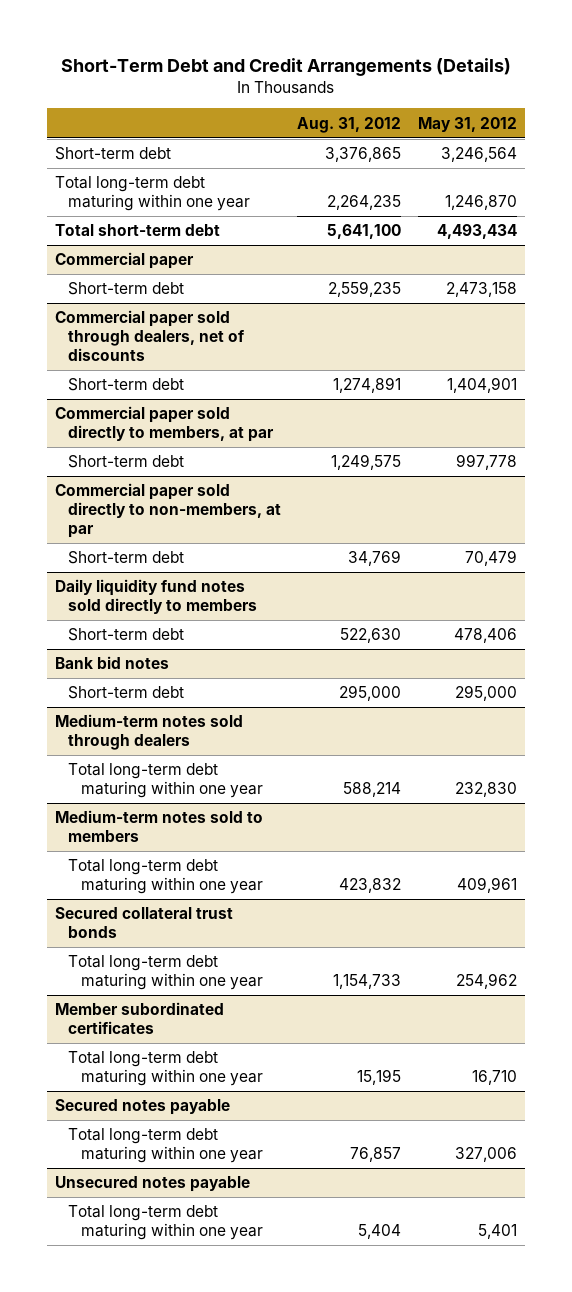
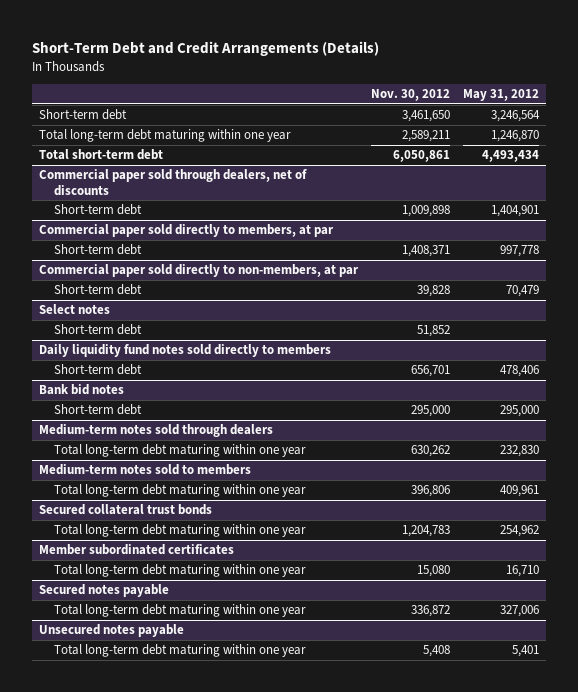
- | Aug. 31, 2012 | May 31, 2012
+ | Nov. 30, 2012 | May 31, 2012
- Commercial paper
- Short-term debt | 2,559,235 | 2,473,158
+ Select notes
+ Short-term debt | 51,852 |

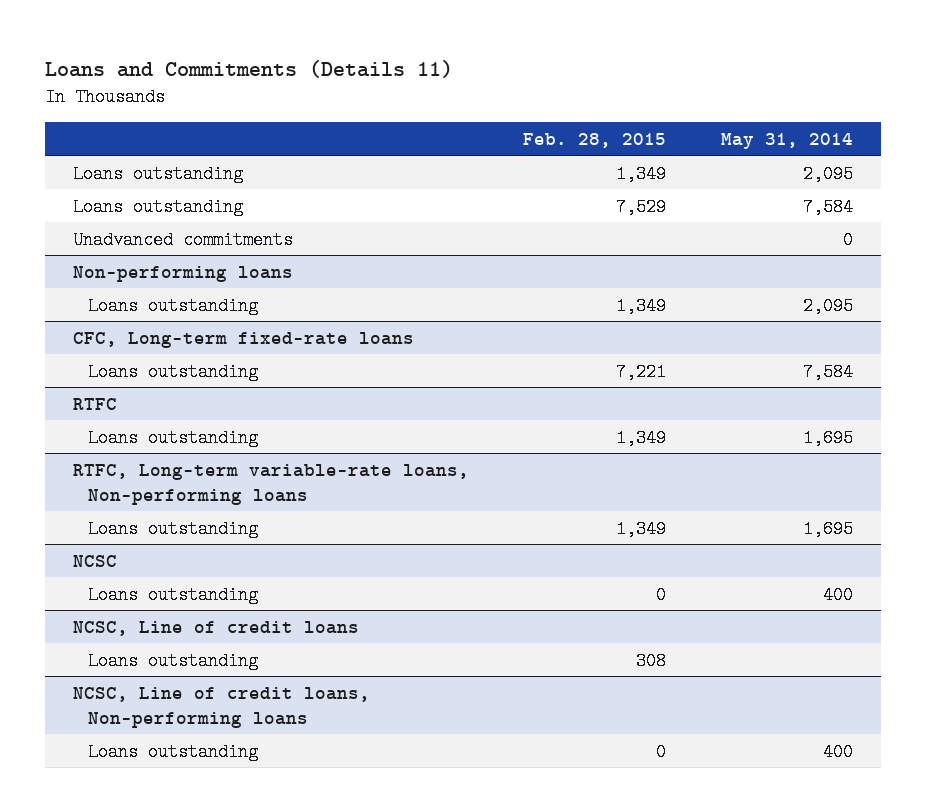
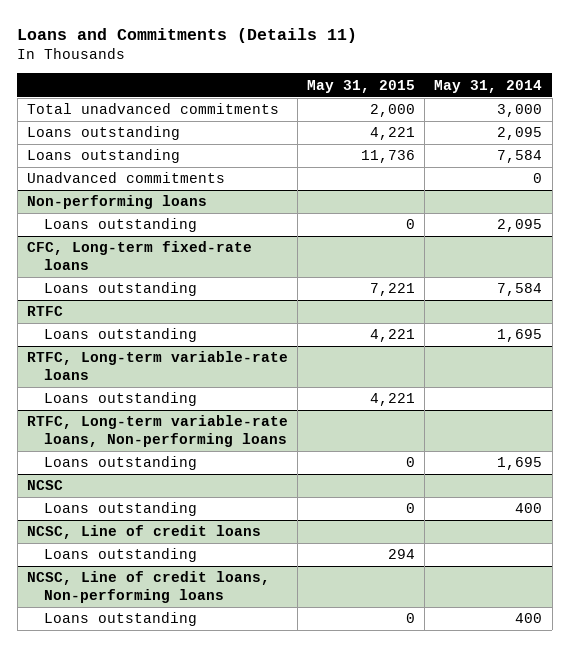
- | Feb. 28, 2015 | May 31, 2014
+ | May 31, 2015 | May 31, 2014
+ Total unadvanced commitments | 2,000 | 3,000
+ RTFC, Long-term variable-rate loans
+ Loans outstanding | 4,221 |

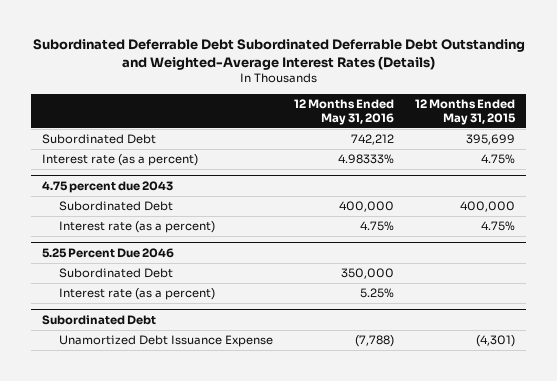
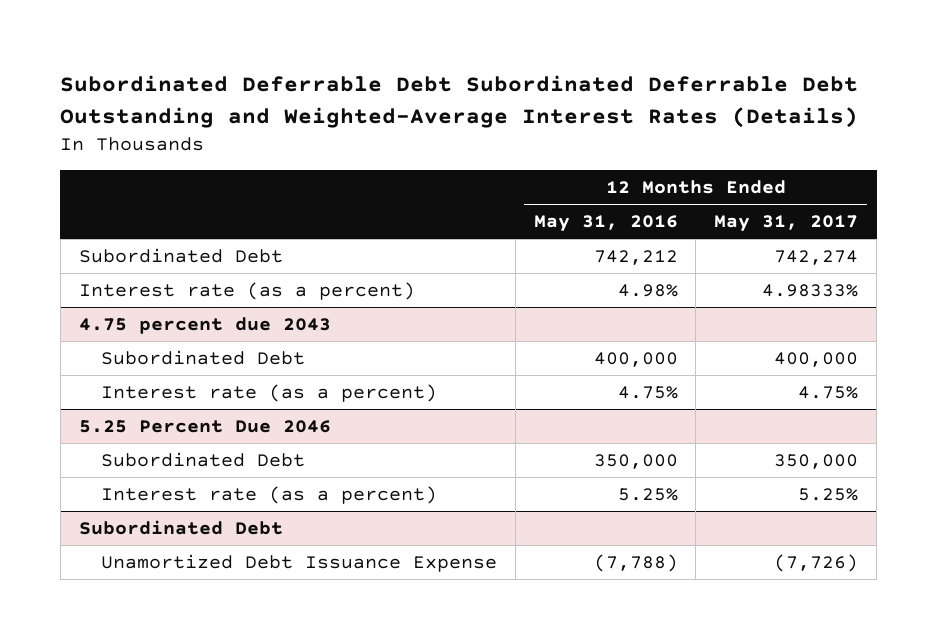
- | 12 Months Ended May 31, 2016 | 12 Months Ended May 31, 2015
+ | 12 Months Ended May 31, 2016 | 12 Months Ended May 31, 2017
- Interest rate (as a percent) | 4.98333% | 4.75%
+ Interest rate (as a percent) | 4.98% | 4.98333%

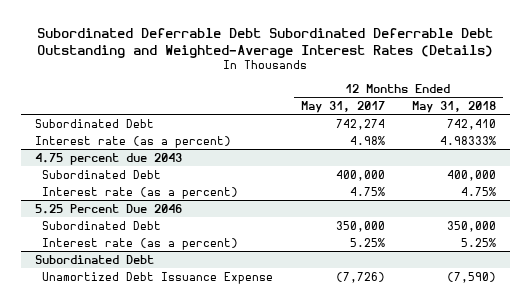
- | 12 Months Ended May 31, 2016 | 12 Months Ended May 31, 2017
+ | 12 Months Ended May 31, 2017 | 12 Months Ended May 31, 2018
- Interest rate (as a percent) | 4.98% | 4.98333%
+ Interest rate (as a percent) | 4.98% | 4.98333%

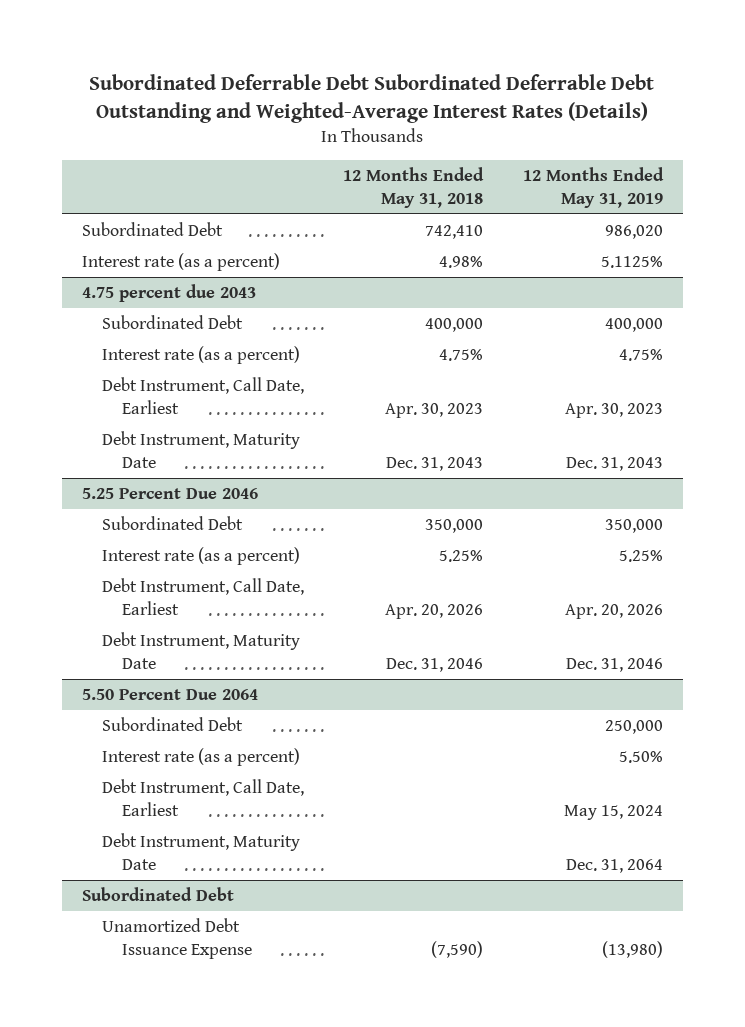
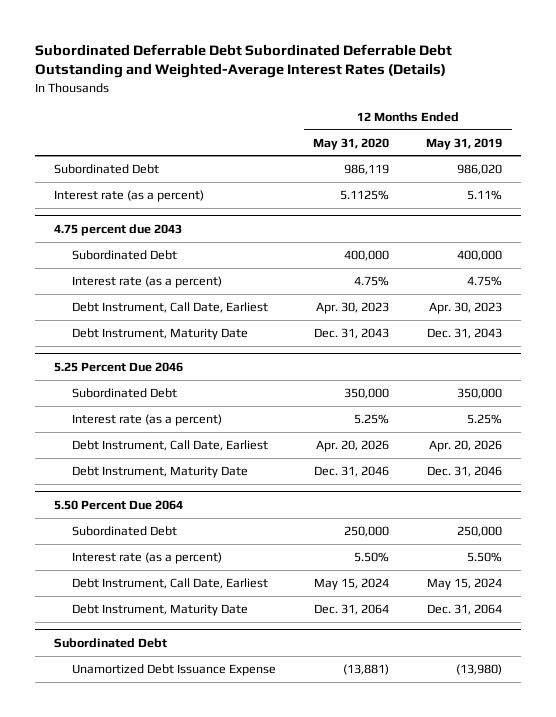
- | 12 Months Ended May 31, 2018 | 12 Months Ended May 31, 2019
+ | 12 Months Ended May 31, 2020 | 12 Months Ended May 31, 2019
- Interest rate (as a percent) | 4.98% | 5.1125%
+ Interest rate (as a percent) | 5.1125% | 5.11%

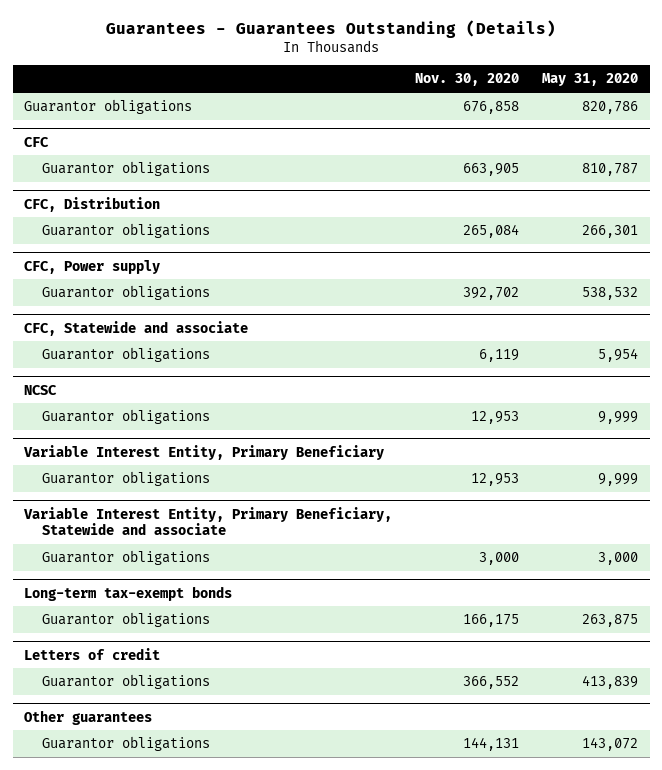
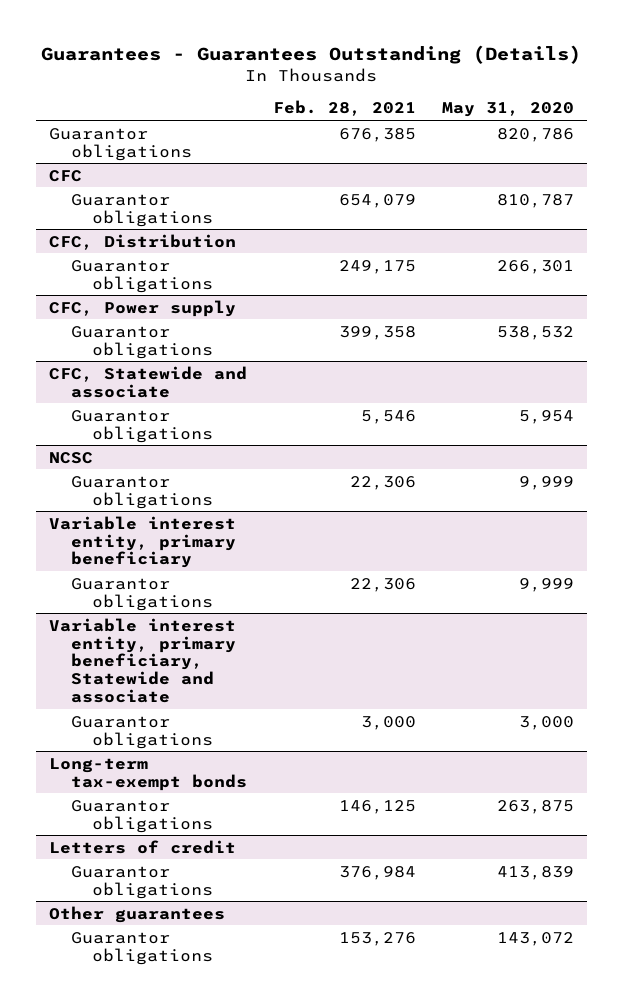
- | Nov. 30, 2020 | May 31, 2020
+ | Feb. 28, 2021 | May 31, 2020
- Variable Interest Entity, Primary Beneficiary
+ Variable interest entity, primary beneficiary
- Variable Interest Entity, Primary Beneficiary, Statewide and associate
+ Variable interest entity, primary beneficiary, Statewide and associate

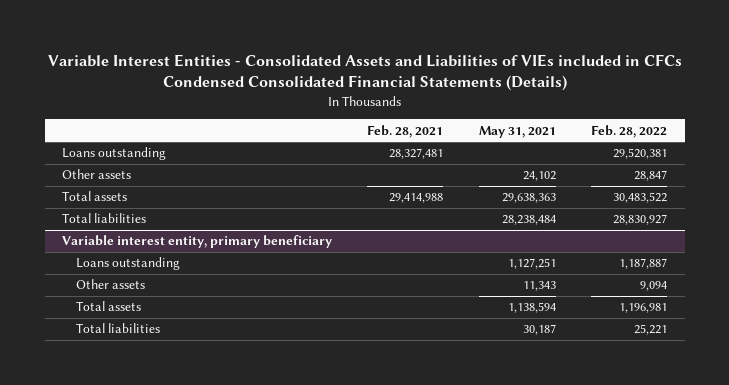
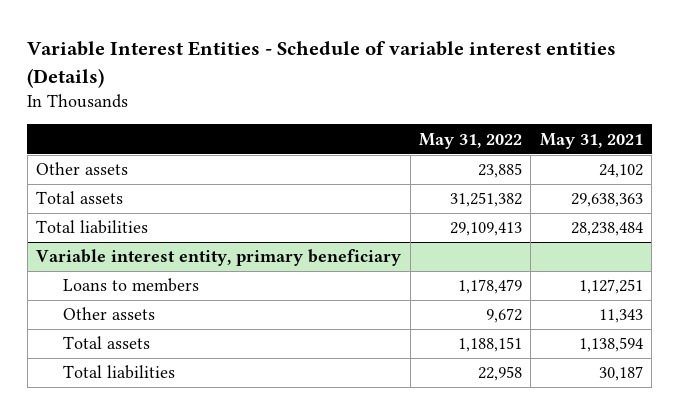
- Variable Interest Entities - Consolidated Assets and Liabilities of VIEs included in CFCs Condensed Consolidated Financial Statements (Details)
+ Variable Interest Entities - Schedule of variable interest entities (Details)
- | Feb. 28, 2021 | May 31, 2021 | Feb. 28, 2022
+ | May 31, 2022 | May 31, 2021
- Loans outstanding | 28,327,481 | | 29,520,381
@ Variable interest entity, primary beneficiary
- Loans outstanding | | 1,127,251 | 1,187,887
+ Loans to members | 1,178,479 | 1,127,251

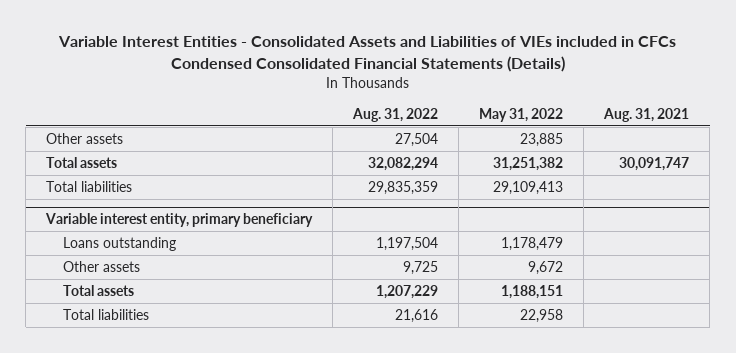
- Variable Interest Entities - Schedule of variable interest entities (Details)
+ Variable Interest Entities - Consolidated Assets and Liabilities of VIEs included in CFCs Condensed Consolidated Financial Statements (Details)
- | May 31, 2022 | May 31, 2021
+ | Aug. 31, 2022 | May 31, 2022 | Aug. 31, 2021
@ Variable interest entity, primary beneficiary
- Loans to members | 1,178,479 | 1,127,251
+ Loans outstanding | 1,197,504 | 1,178,479 |

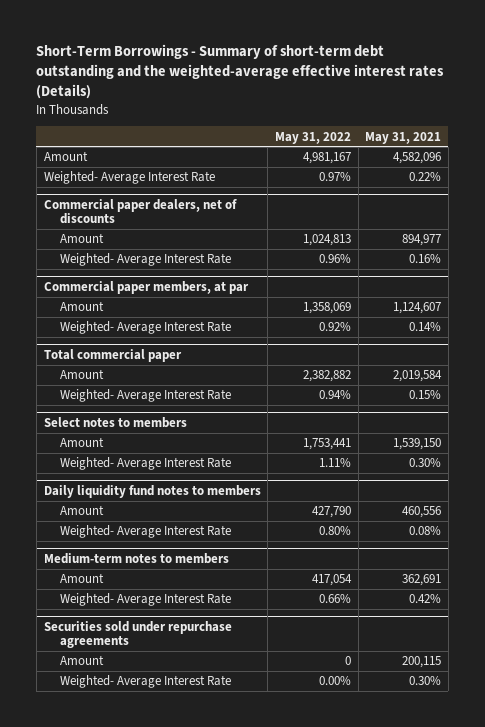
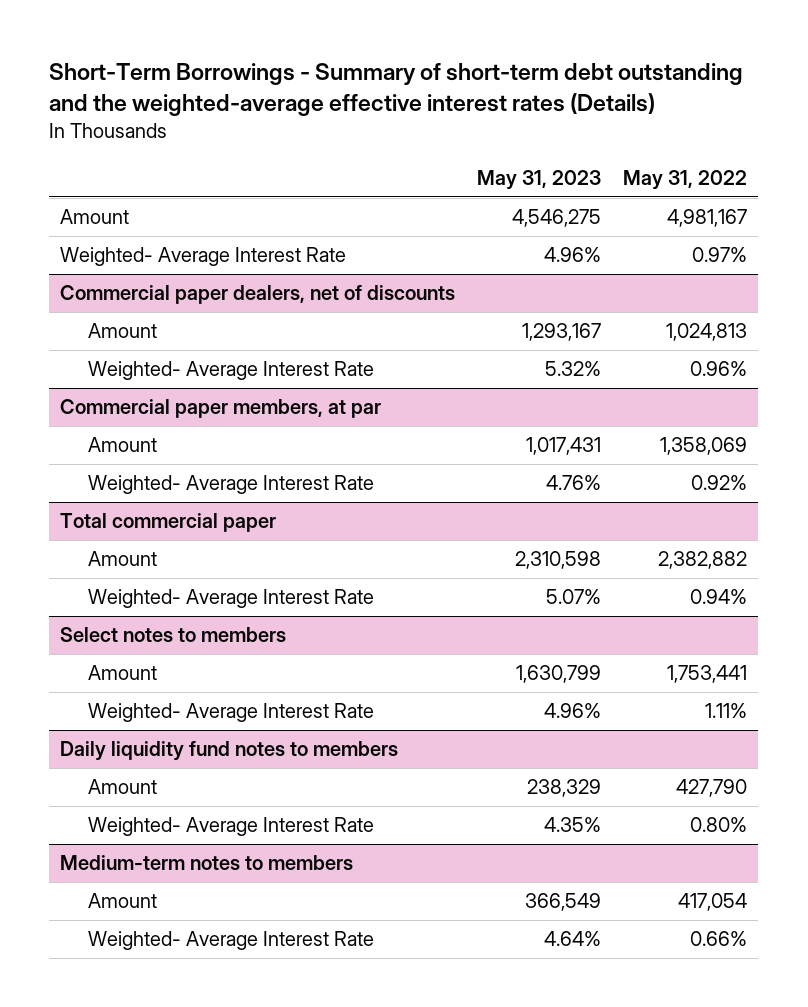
- | May 31, 2022 | May 31, 2021
+ | May 31, 2023 | May 31, 2022
- Securities sold under repurchase agreements
- Amount | 0 | 200,115
- Weighted- Average Interest Rate | 0.00% | 0.30%

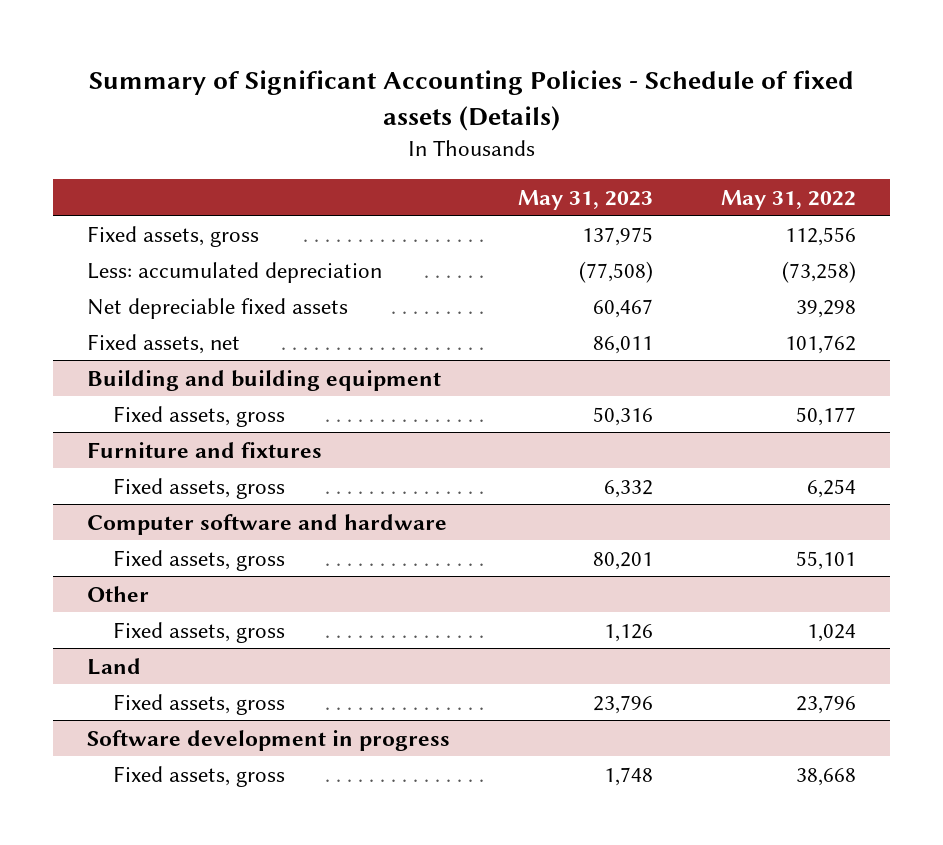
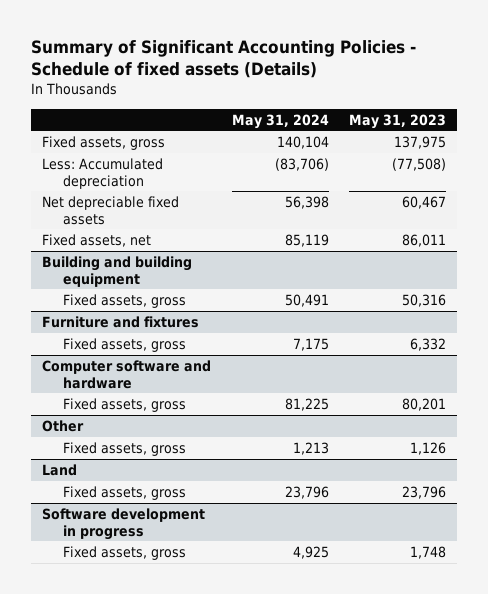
- | May 31, 2023 | May 31, 2022
+ | May 31, 2024 | May 31, 2023
- Less: accumulated depreciation | (77,508) | (73,258)
+ Less: Accumulated depreciation | (83,706) | (77,508)

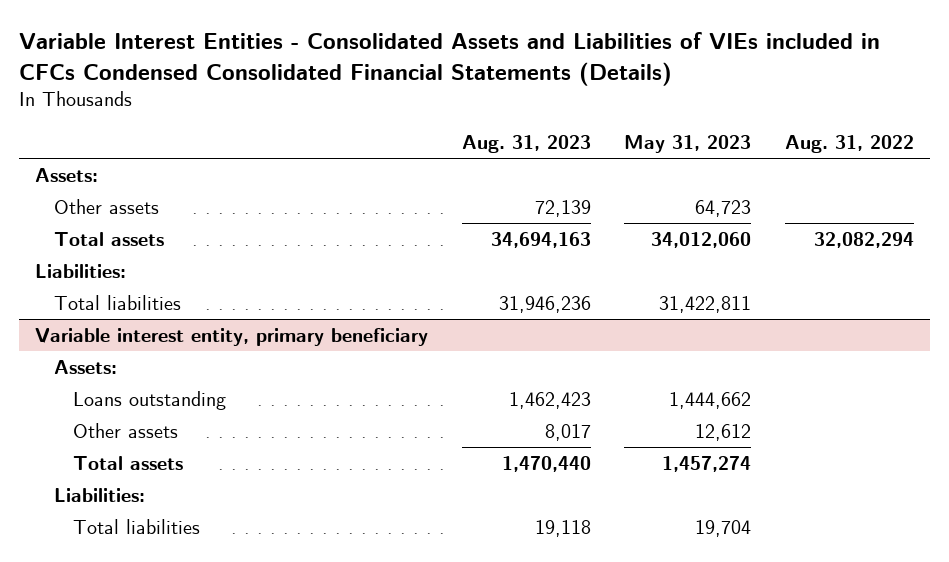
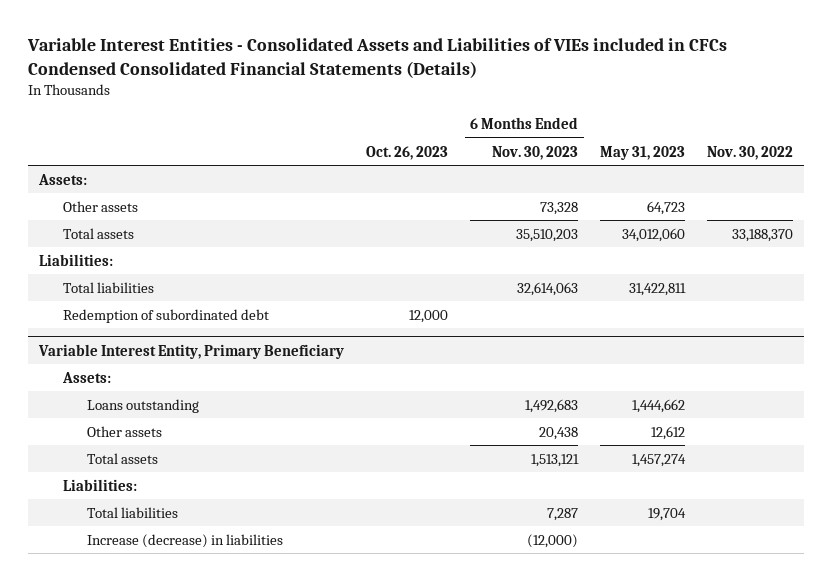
- | Aug. 31, 2023 | May 31, 2023 | Aug. 31, 2022
+ | Oct. 26, 2023 | 6 Months Ended Nov. 30, 2023 | May 31, 2023 | Nov. 30, 2022
- Variable interest entity, primary beneficiary
+ Redemption of subordinated debt | 12,000 | | |
+ Variable Interest Entity, Primary Beneficiary
+ Increase (decrease) in liabilities | | (12,000) | |

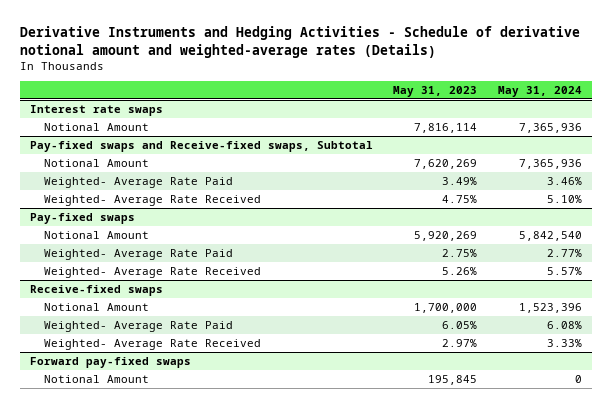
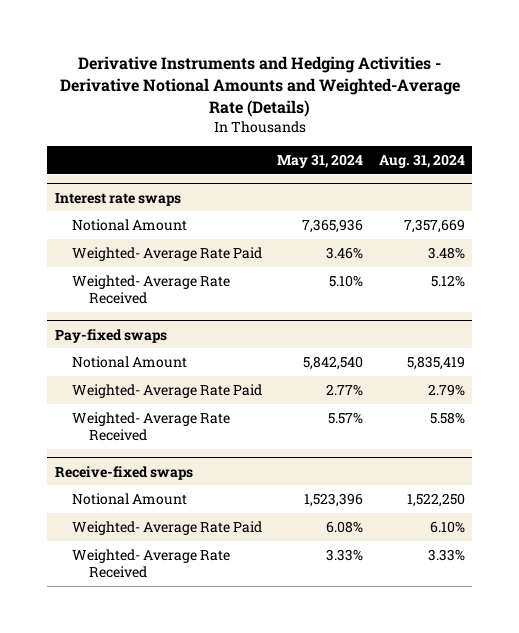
- Derivative Instruments and Hedging Activities - Schedule of derivative notional amount and weighted-average rates (Details)
+ Derivative Instruments and Hedging Activities - Derivative Notional Amounts and Weighted-Average Rate (Details)
- | May 31, 2023 | May 31, 2024
+ | May 31, 2024 | Aug. 31, 2024
- Pay-fixed swaps and Receive-fixed swaps, Subtotal
- Notional Amount | 7,620,269 | 7,365,936
- Forward pay-fixed swaps
- Notional Amount | 195,845 | 0

